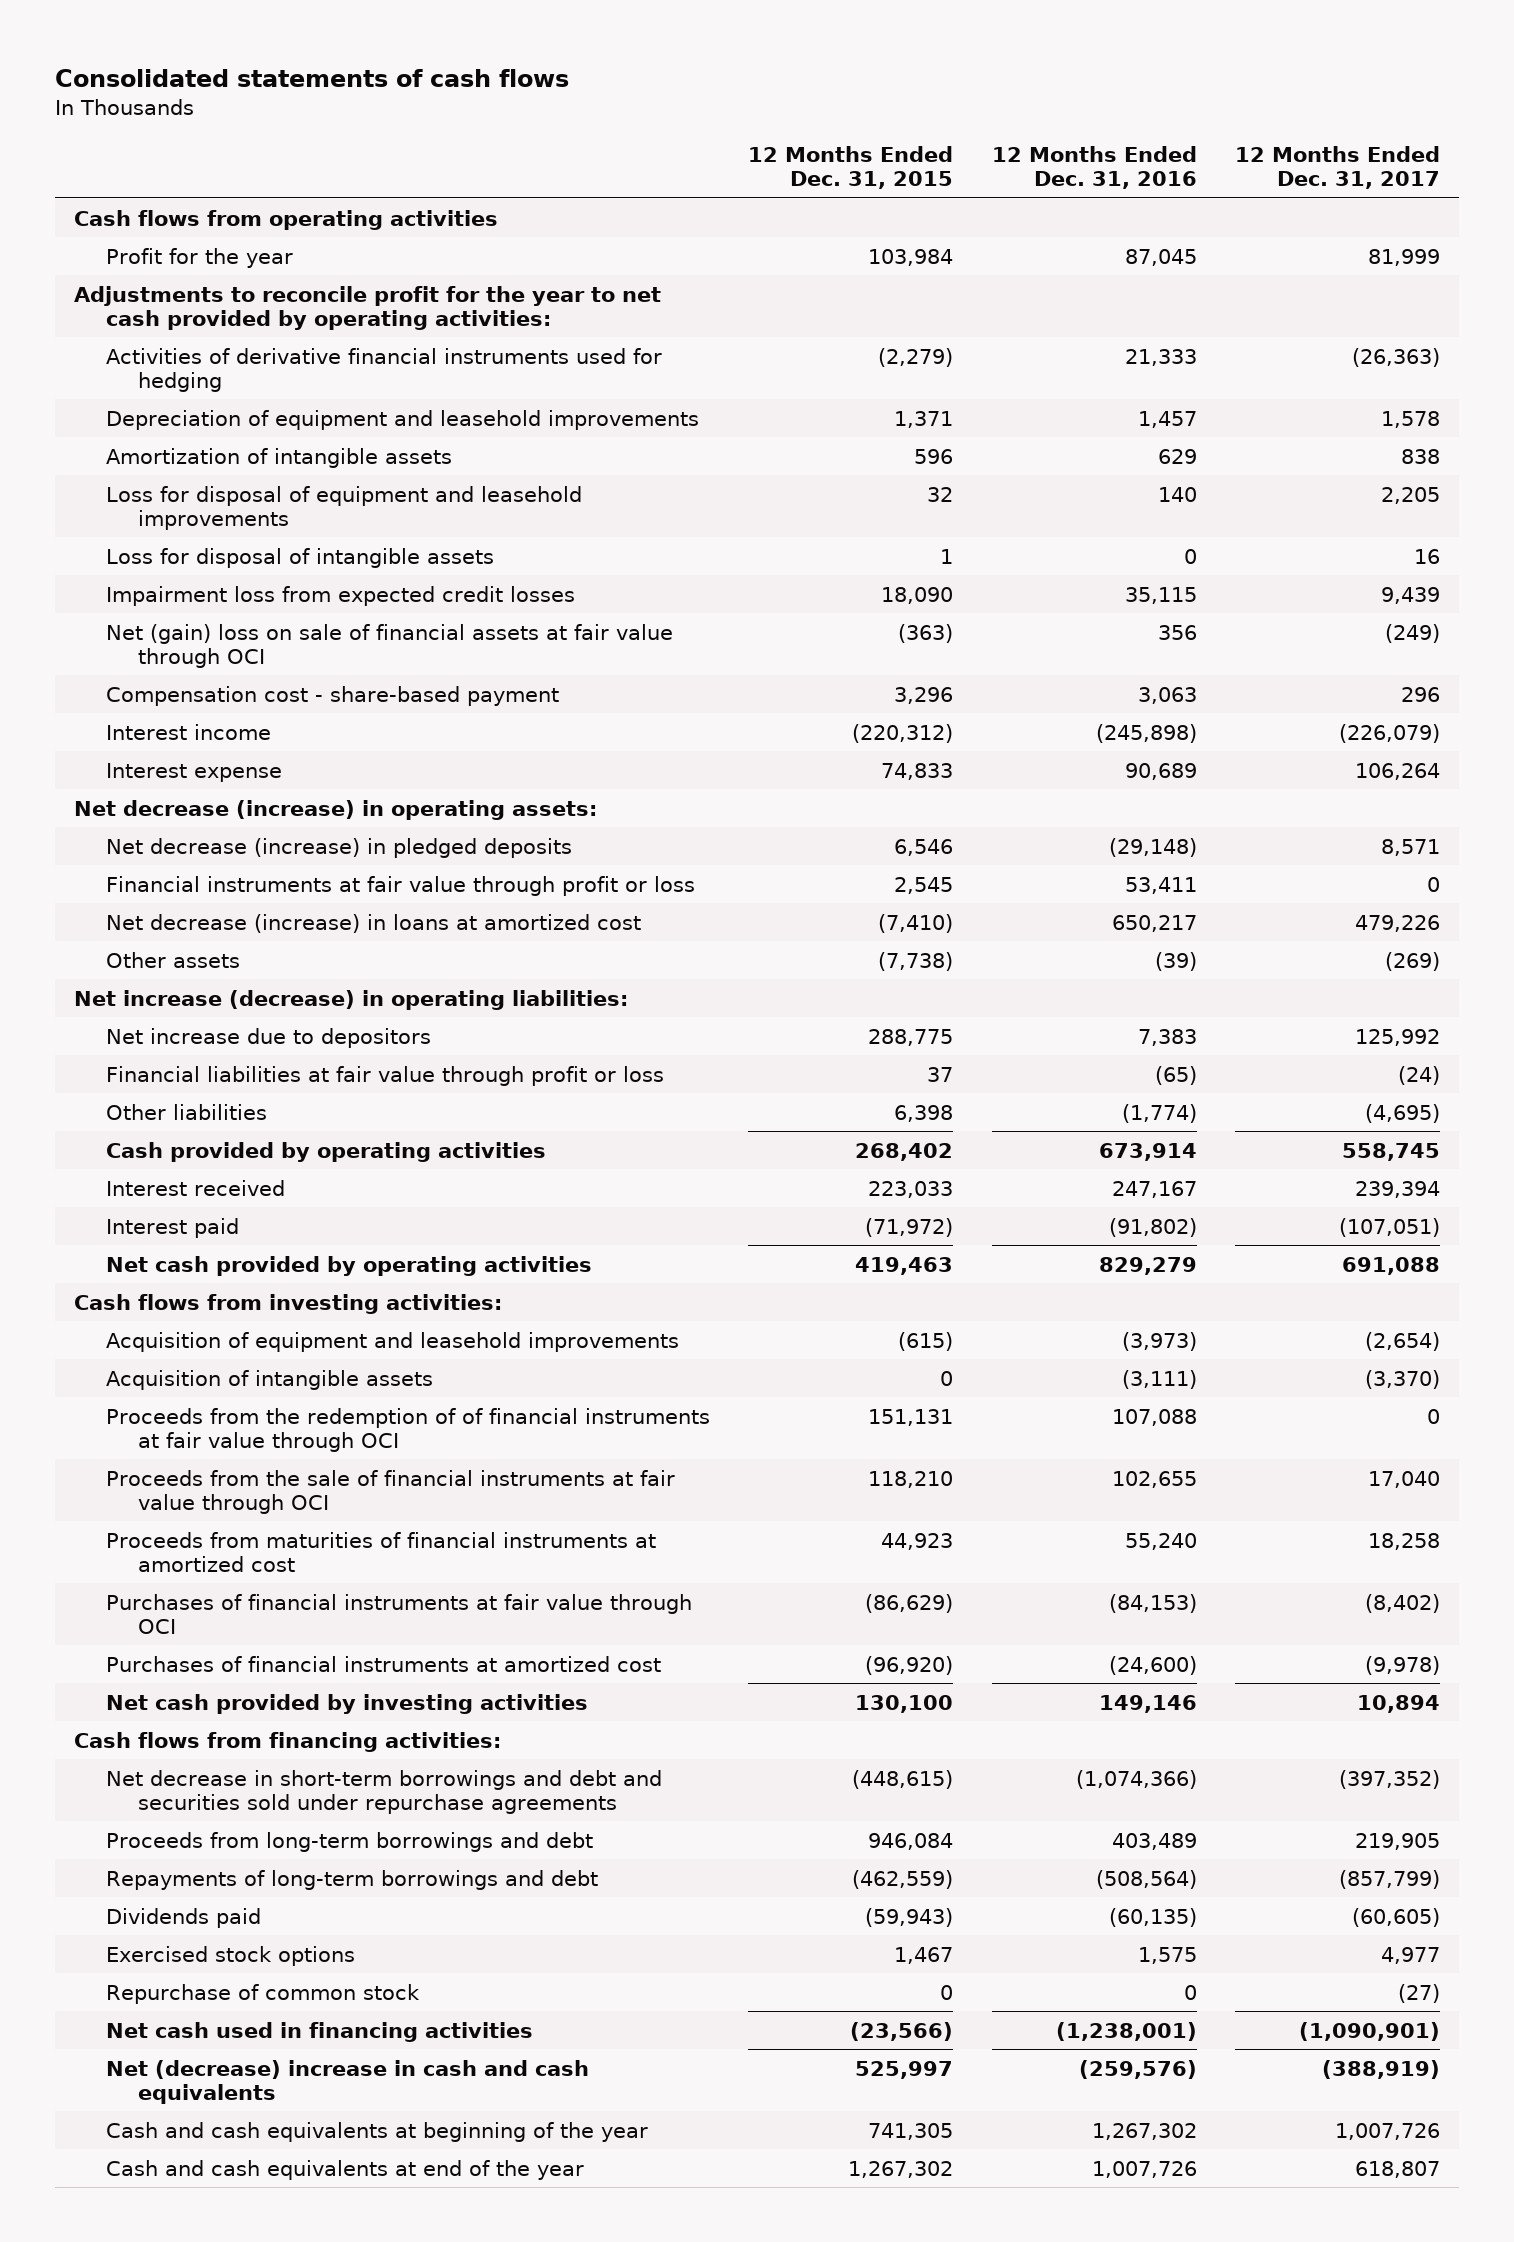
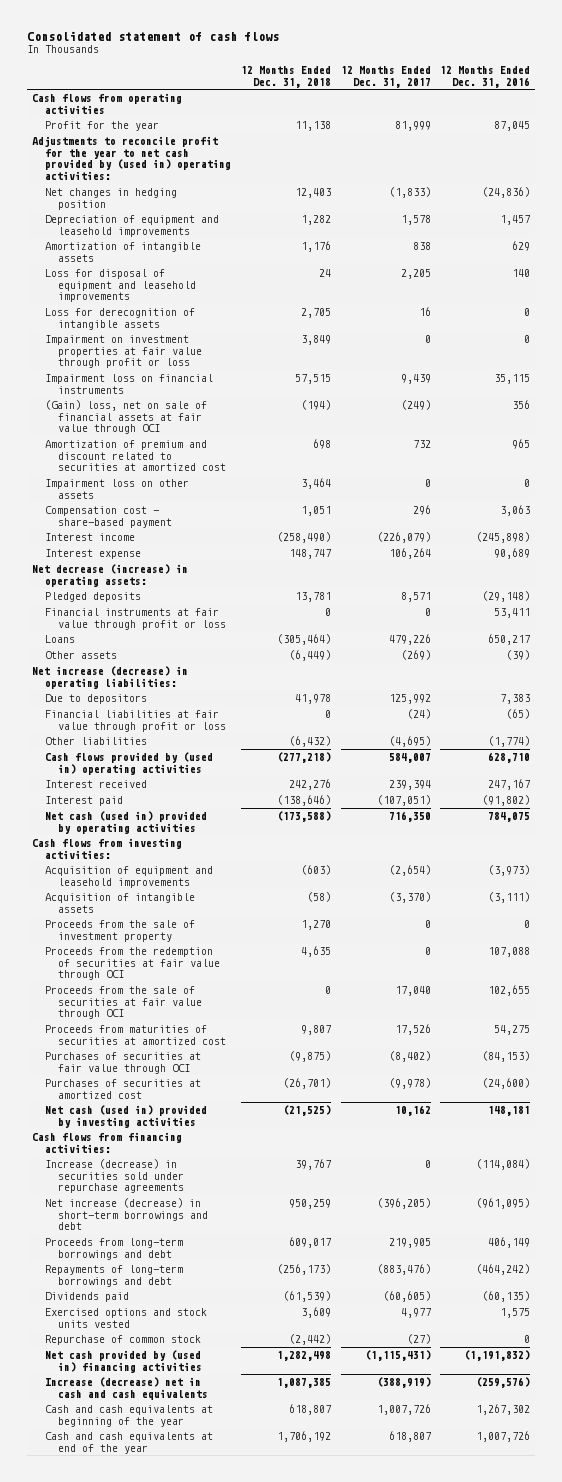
- Consolidated statements of cash flows
+ Consolidated statement of cash flows
- | 12 Months Ended Dec. 31, 2015 | 12 Months Ended Dec. 31, 2016 | 12 Months Ended Dec. 31, 2017
+ | 12 Months Ended Dec. 31, 2018 | 12 Months Ended Dec. 31, 2017 | 12 Months Ended Dec. 31, 2016
- Adjustments to reconcile profit for the year to net cash provided by operating activities:
- Activities of derivative financial instruments used for hedging | (2,279) | 21,333 | (26,363)
+ Adjustments to reconcile profit for the year to net cash provided by (used in) operating activities:
+ Net changes in hedging position | 12,403 | (1,833) | (24,836)
- Loss for disposal of intangible assets | 1 | 0 | 16
- Impairment loss from expected credit losses | 18,090 | 35,115 | 9,439
- Net (gain) loss on sale of financial assets at fair value through OCI | (363) | 356 | (249)
+ Loss for derecognition of intangible assets | 2,705 | 16 | 0
+ Impairment on investment properties at fair value through profit or loss | 3,849 | 0 | 0
+ Impairment loss on financial instruments | 57,515 | 9,439 | 35,115
+ (Gain) loss, net on sale of financial assets at fair value through OCI | (194) | (249) | 356
+ Amortization of premium and discount related to securities at amortized cost | 698 | 732 | 965
+ Impairment loss on other assets | 3,464 | 0 | 0
- Net decrease (increase) in pledged deposits | 6,546 | (29,148) | 8,571
+ Pledged deposits | 13,781 | 8,571 | (29,148)
- Net decrease (increase) in loans at amortized cost | (7,410) | 650,217 | 479,226
+ Loans | (305,464) | 479,226 | 650,217
- Net increase due to depositors | 288,775 | 7,383 | 125,992
+ Due to depositors | 41,978 | 125,992 | 7,383
- Cash provided by operating activities | 268,402 | 673,914 | 558,745
+ Cash flows provided by (used in) operating activities | (277,218) | 584,007 | 628,710
- Net cash provided by operating activities | 419,463 | 829,279 | 691,088
+ Net cash (used in) provided by operating activities | (173,588) | 716,350 | 784,075
- Proceeds from the redemption of of financial instruments at fair value through OCI | 151,131 | 107,088 | 0
- Proceeds from the sale of financial instruments at fair value through OCI | 118,210 | 102,655 | 17,040
- Proceeds from maturities of financial instruments at amortized cost | 44,923 | 55,240 | 18,258
- Purchases of financial instruments at fair value through OCI | (86,629) | (84,153) | (8,402)
- Purchases of financial instruments at amortized cost | (96,920) | (24,600) | (9,978)
- Net cash provided by investing activities | 130,100 | 149,146 | 10,894
+ Proceeds from the sale of investment property | 1,270 | 0 | 0
+ Proceeds from the redemption of securities at fair value through OCI | 4,635 | 0 | 107,088
+ Proceeds from the sale of securities at fair value through OCI | 0 | 17,040 | 102,655
+ Proceeds from maturities of securities at amortized cost | 9,807 | 17,526 | 54,275
+ Purchases of securities at fair value through OCI | (9,875) | (8,402) | (84,153)
+ Purchases of securities at amortized cost | (26,701) | (9,978) | (24,600)
+ Net cash (used in) provided by investing activities | (21,525) | 10,162 | 148,181
- Net decrease in short-term borrowings and debt and securities sold under repurchase agreements | (448,615) | (1,074,366) | (397,352)
- Proceeds from long-term borrowings and debt | 946,084 | 403,489 | 219,905
- Repayments of long-term borrowings and debt | (462,559) | (508,564) | (857,799)
+ Increase (decrease) in securities sold under repurchase agreements | 39,767 | 0 | (114,084)
+ Net increase (decrease) in short-term borrowings and debt | 950,259 | (396,205) | (961,095)
+ Proceeds from long-term borrowings and debt | 609,017 | 219,905 | 406,149
+ Repayments of long-term borrowings and debt | (256,173) | (883,476) | (464,242)
- Exercised stock options | 1,467 | 1,575 | 4,977
+ Exercised options and stock units vested | 3,609 | 4,977 | 1,575
- Net cash used in financing activities | (23,566) | (1,238,001) | (1,090,901)
- Net (decrease) increase in cash and cash equivalents | 525,997 | (259,576) | (388,919)
+ Net cash provided by (used in) financing activities | 1,282,498 | (1,115,431) | (1,191,832)
+ Increase (decrease) net in cash and cash equivalents | 1,087,385 | (388,919) | (259,576)

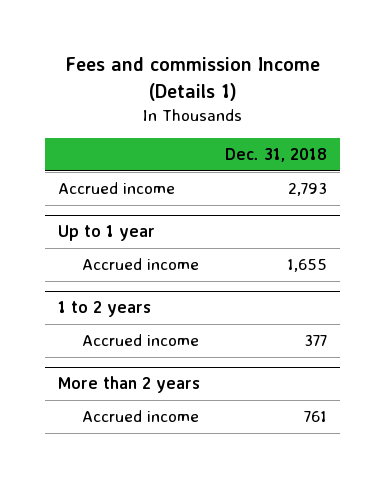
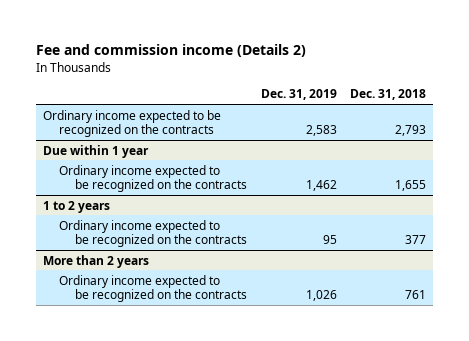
- Fees and commission Income (Details 1)
+ Fee and commission income (Details 2)
- | Dec. 31, 2018
+ | Dec. 31, 2019 | Dec. 31, 2018
- Accrued income | 2,793
- Up to 1 year
- Accrued income | 1,655
+ Ordinary income expected to be recognized on the contracts | 2,583 | 2,793
+ Due within 1 year
+ Ordinary income expected to be recognized on the contracts | 1,462 | 1,655
@ 1 to 2 years
- Accrued income | 377
+ Ordinary income expected to be recognized on the contracts | 95 | 377
@ More than 2 years
- Accrued income | 761
+ Ordinary income expected to be recognized on the contracts | 1,026 | 761

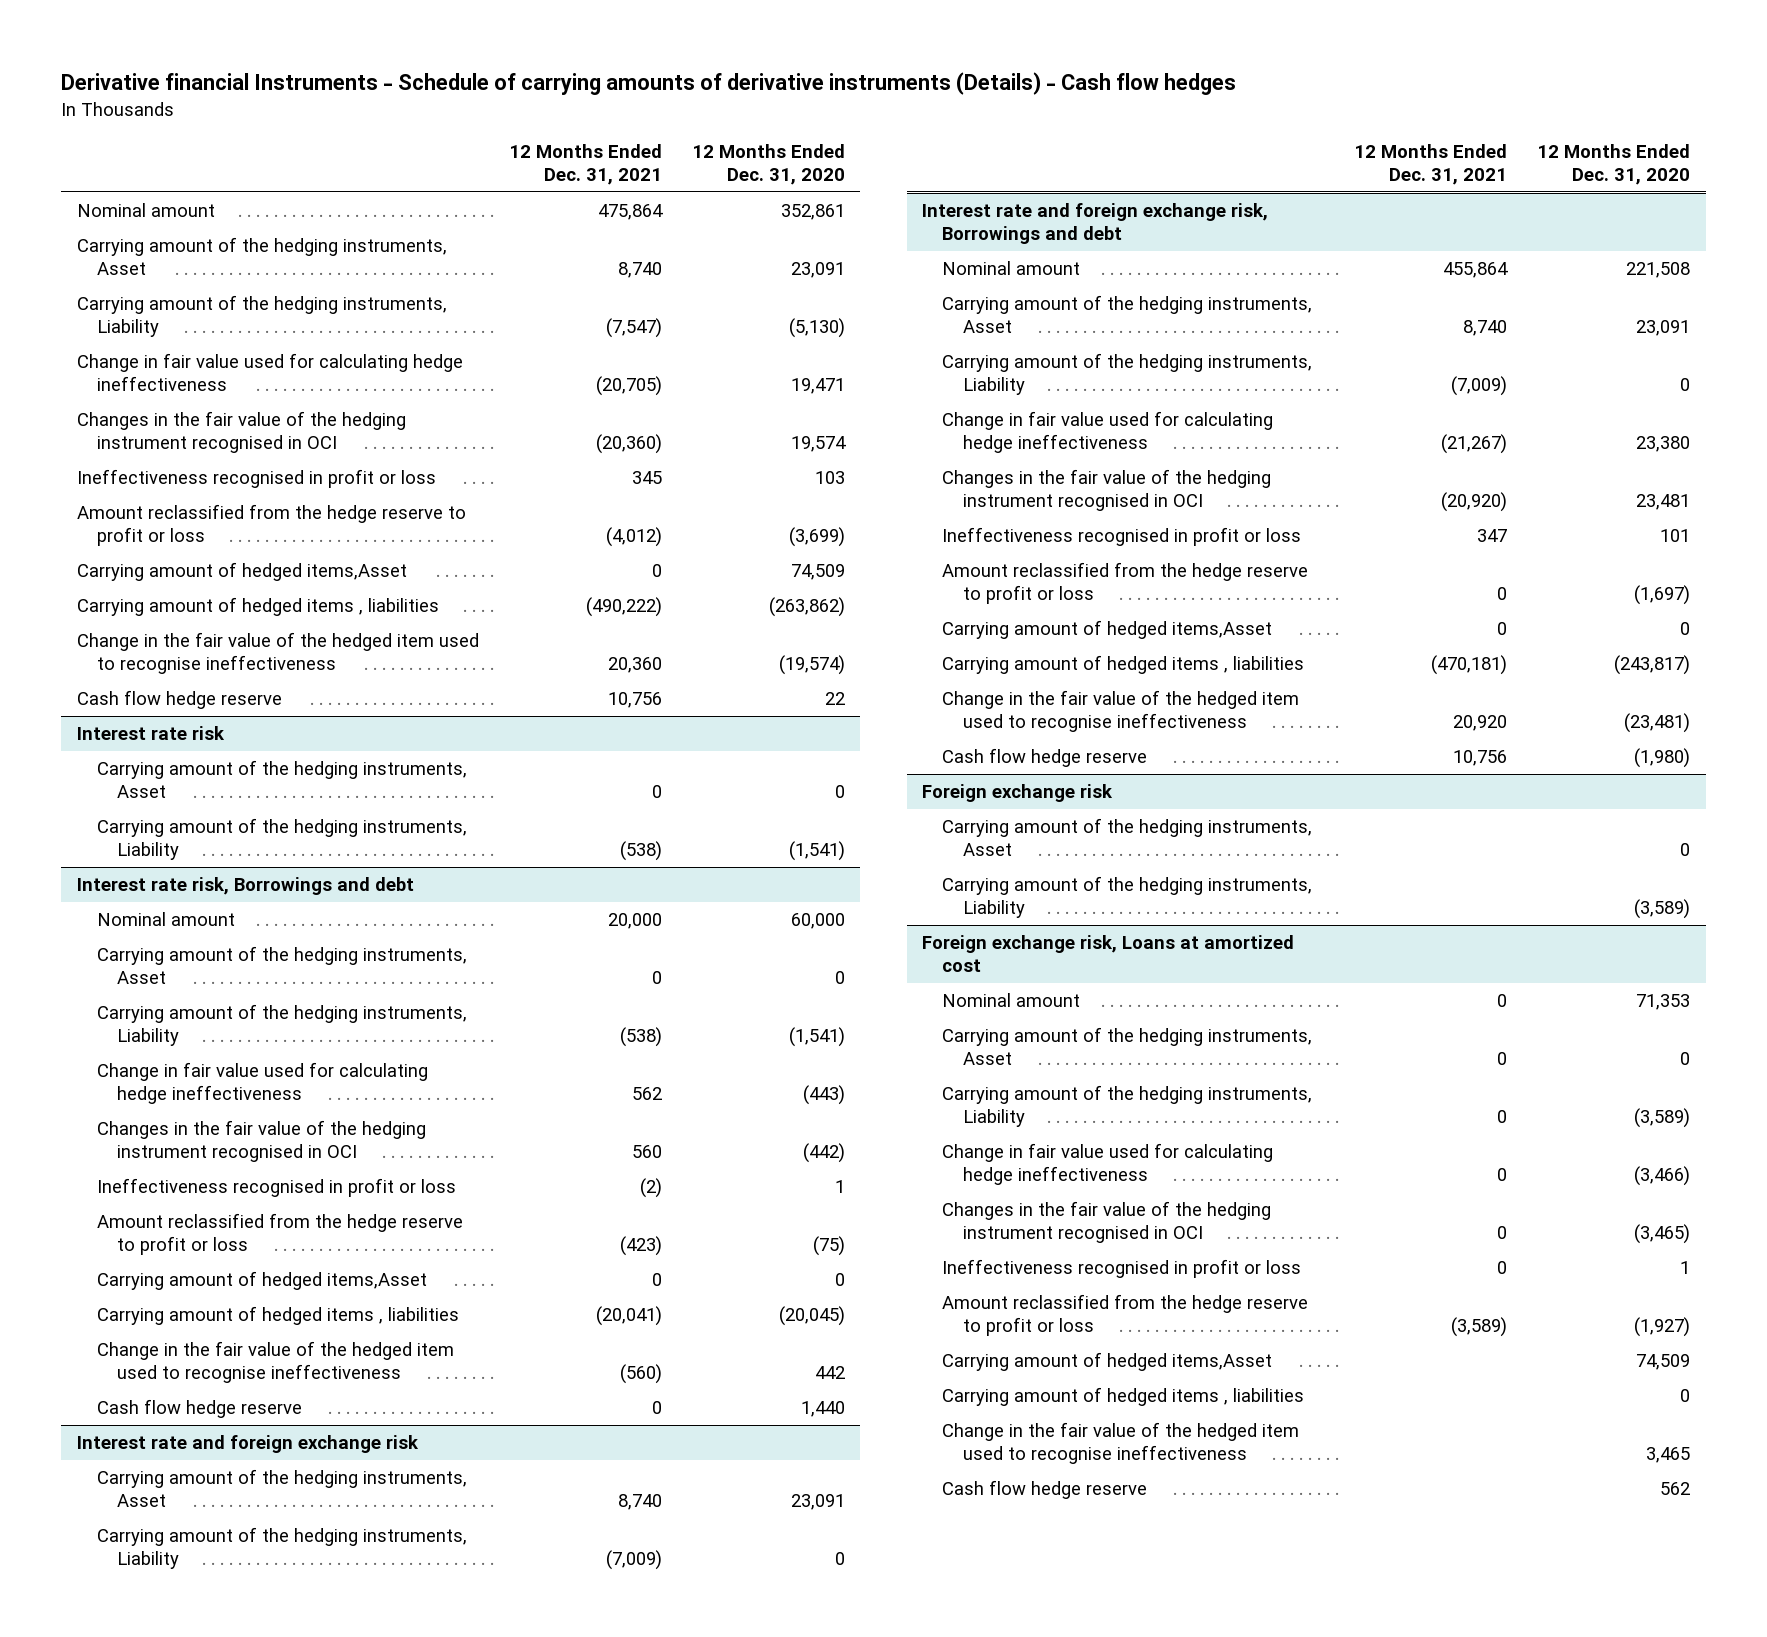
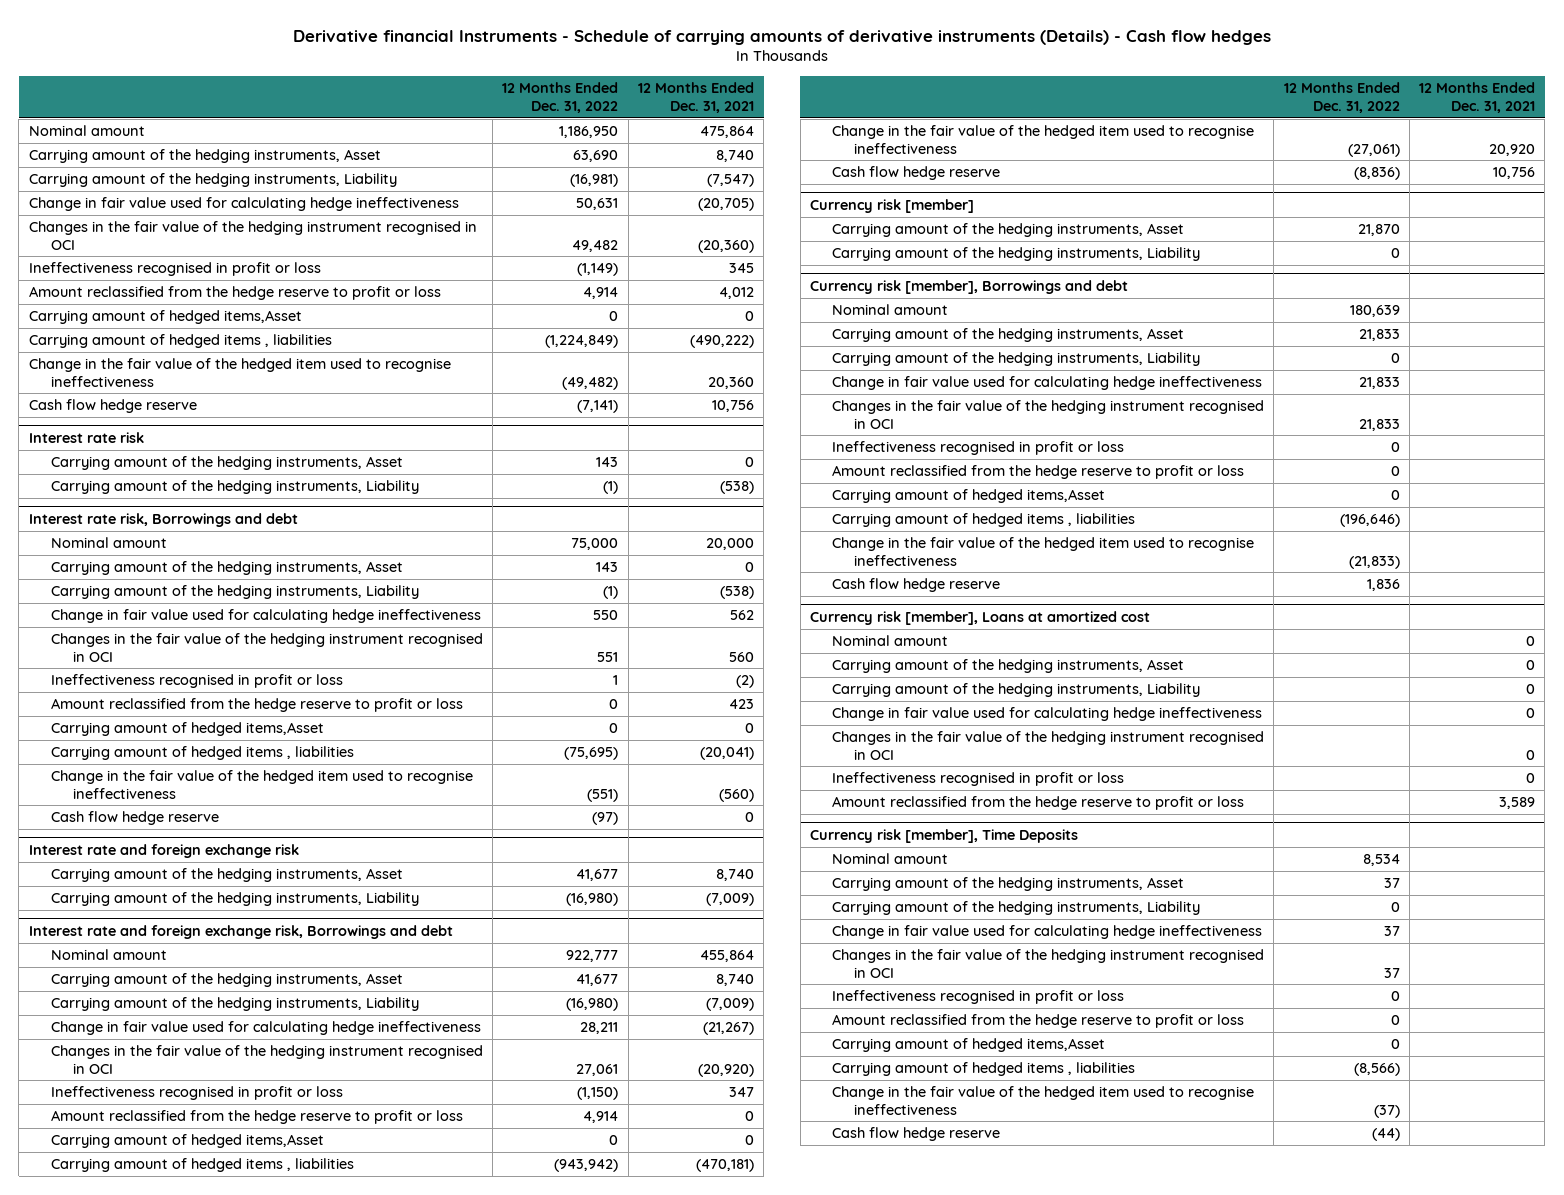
- | 12 Months Ended Dec. 31, 2021 | 12 Months Ended Dec. 31, 2020
+ | 12 Months Ended Dec. 31, 2022 | 12 Months Ended Dec. 31, 2021
- Amount reclassified from the hedge reserve to profit or loss | (4,012) | (3,699)
+ Amount reclassified from the hedge reserve to profit or loss | 4,914 | 4,012
@ Interest rate risk, Borrowings and debt
- Amount reclassified from the hedge reserve to profit or loss | (423) | (75)
+ Amount reclassified from the hedge reserve to profit or loss | 0 | 423
- Foreign exchange risk
+ Currency risk [member]
- Foreign exchange risk, Loans at amortized cost
+ Currency risk [member], Borrowings and debt
+ Nominal amount | 180,639 |
+ Carrying amount of the hedging instruments, Asset | 21,833 |
+ Carrying amount of the hedging instruments, Liability | 0 |
+ Change in fair value used for calculating hedge ineffectiveness | 21,833 |
+ Changes in the fair value of the hedging instrument recognised in OCI | 21,833 |
+ Ineffectiveness recognised in profit or loss | 0 |
+ Amount reclassified from the hedge reserve to profit or loss | 0 |
+ Carrying amount of hedged items,Asset | 0 |
+ Carrying amount of hedged items , liabilities | (196,646) |
+ Change in the fair value of the hedged item used to recognise ineffectiveness | (21,833) |
+ Cash flow hedge reserve | 1,836 |
+ Currency risk [member], Loans at amortized cost
- Amount reclassified from the hedge reserve to profit or loss | (3,589) | (1,927)
+ Amount reclassified from the hedge reserve to profit or loss | | 3,589
+ Currency risk [member], Time Deposits
+ Nominal amount | 8,534 |
+ Carrying amount of the hedging instruments, Asset | 37 |
+ Carrying amount of the hedging instruments, Liability | 0 |
+ Change in fair value used for calculating hedge ineffectiveness | 37 |
+ Changes in the fair value of the hedging instrument recognised in OCI | 37 |
+ Ineffectiveness recognised in profit or loss | 0 |
+ Amount reclassified from the hedge reserve to profit or loss | 0 |

